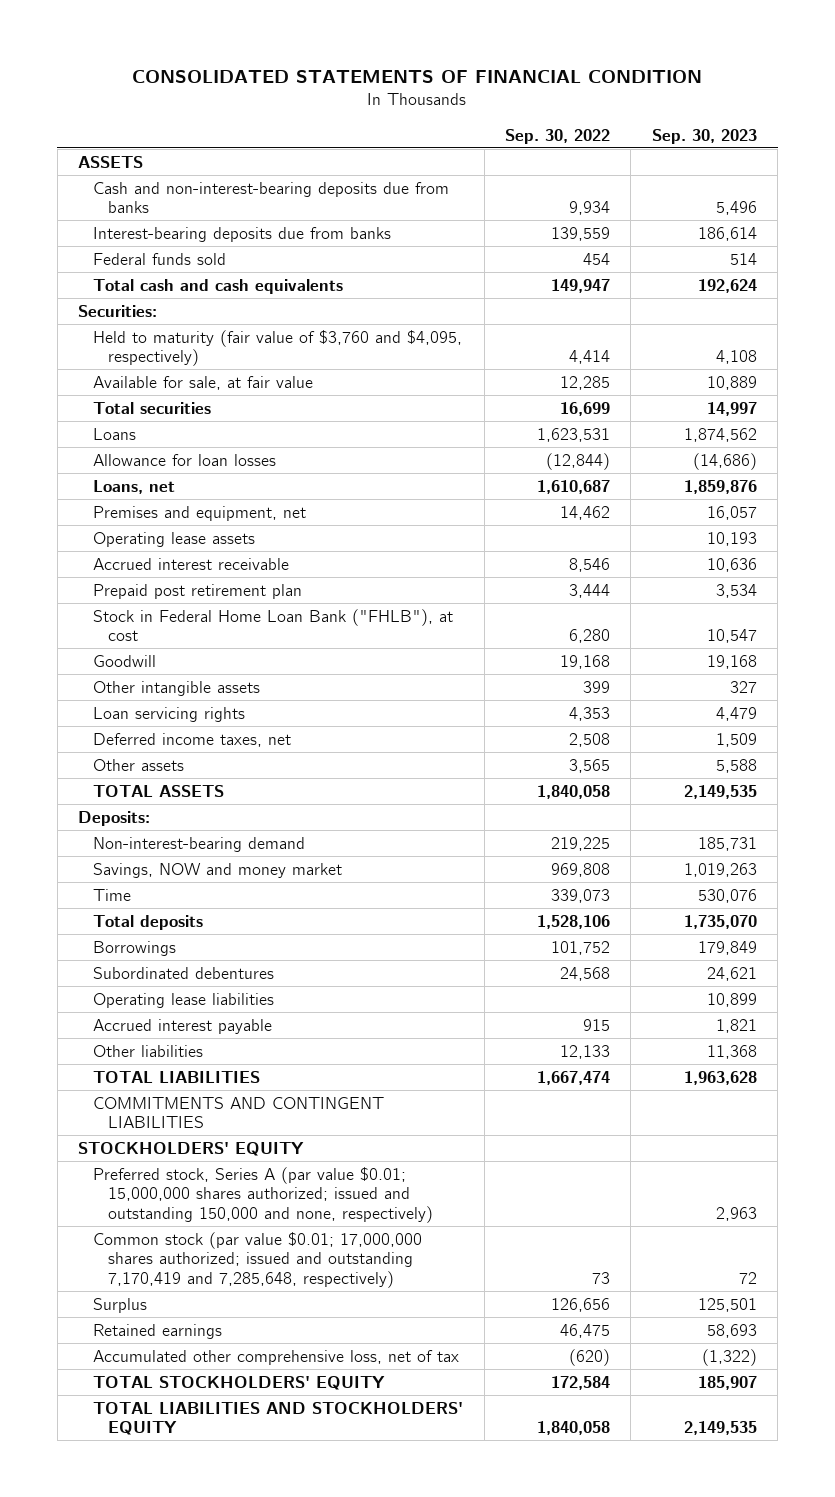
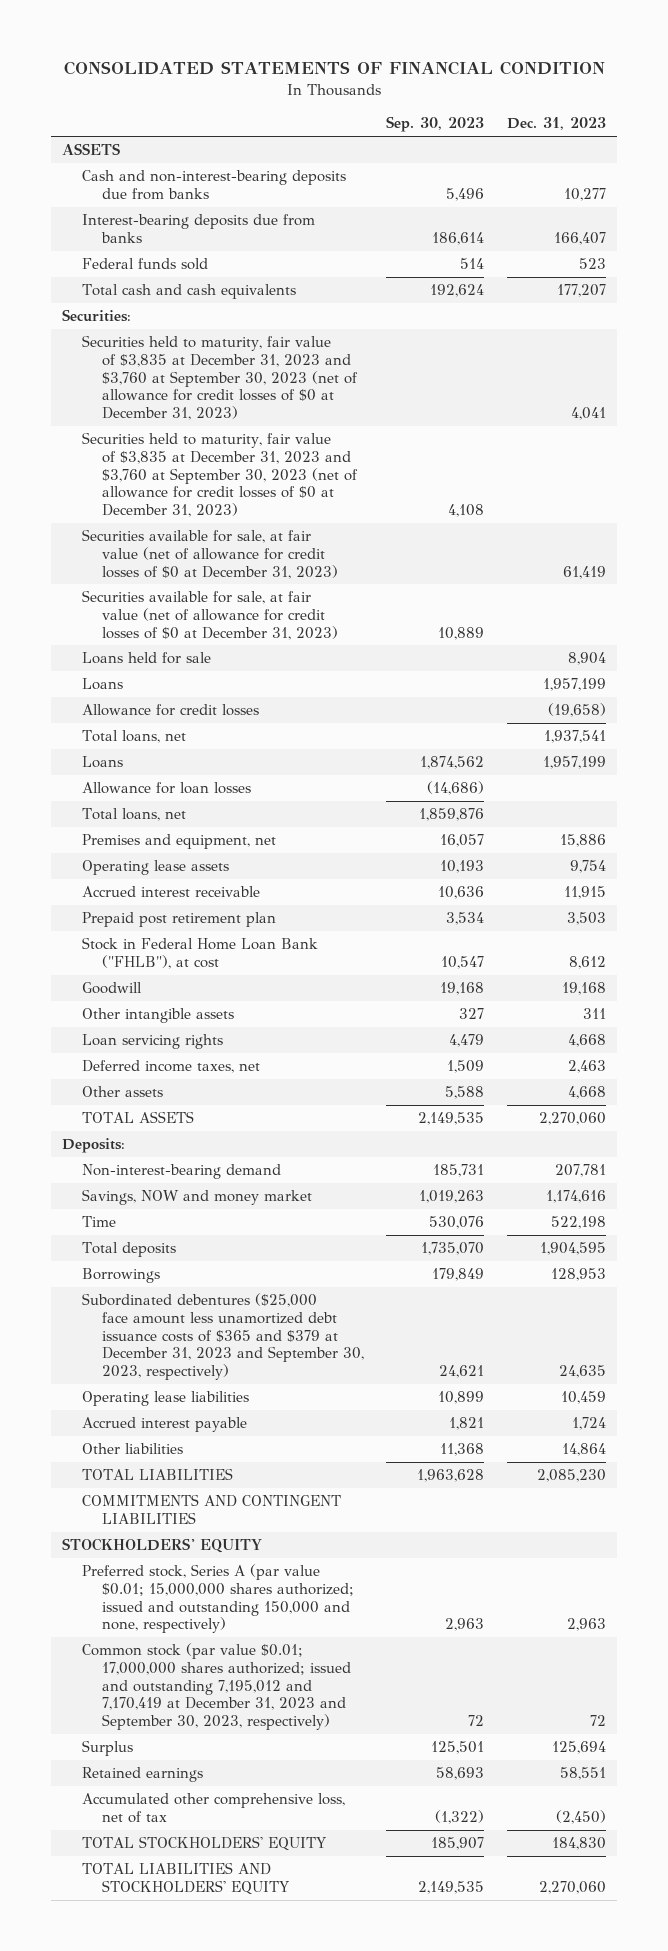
- | Sep. 30, 2022 | Sep. 30, 2023
+ | Sep. 30, 2023 | Dec. 31, 2023
- Held to maturity (fair value of $3,760 and $4,095, respectively) | 4,414 | 4,108
- Available for sale, at fair value | 12,285 | 10,889
- Total securities | 16,699 | 14,997
+ Securities held to maturity, fair value of $3,835 at December 31, 2023 and $3,760 at September 30, 2023 (net of allowance for credit losses of $0 at December 31, 2023) | | 4,041
+ Securities held to maturity, fair value of $3,835 at December 31, 2023 and $3,760 at September 30, 2023 (net of allowance for credit losses of $0 at December 31, 2023) | 4,108 |
+ Securities available for sale, at fair value (net of allowance for credit losses of $0 at December 31, 2023) | | 61,419
+ Securities available for sale, at fair value (net of allowance for credit losses of $0 at December 31, 2023) | 10,889 |
+ Loans held for sale | | 8,904
+ Loans | | 1,957,199
+ Allowance for credit losses | | (19,658)
+ Total loans, net | | 1,937,541
- Loans, net | 1,610,687 | 1,859,876
+ Total loans, net | 1,859,876 |
- Subordinated debentures | 24,568 | 24,621
+ Subordinated debentures ($25,000 face amount less unamortized debt issuance costs of $365 and $379 at December 31, 2023 and September 30, 2023, respectively) | 24,621 | 24,635
- Common stock (par value $0.01; 17,000,000 shares authorized; issued and outstanding 7,170,419 and 7,285,648, respectively) | 73 | 72
+ Common stock (par value $0.01; 17,000,000 shares authorized; issued and outstanding 7,195,012 and 7,170,419 at December 31, 2023 and September 30, 2023, respectively) | 72 | 72

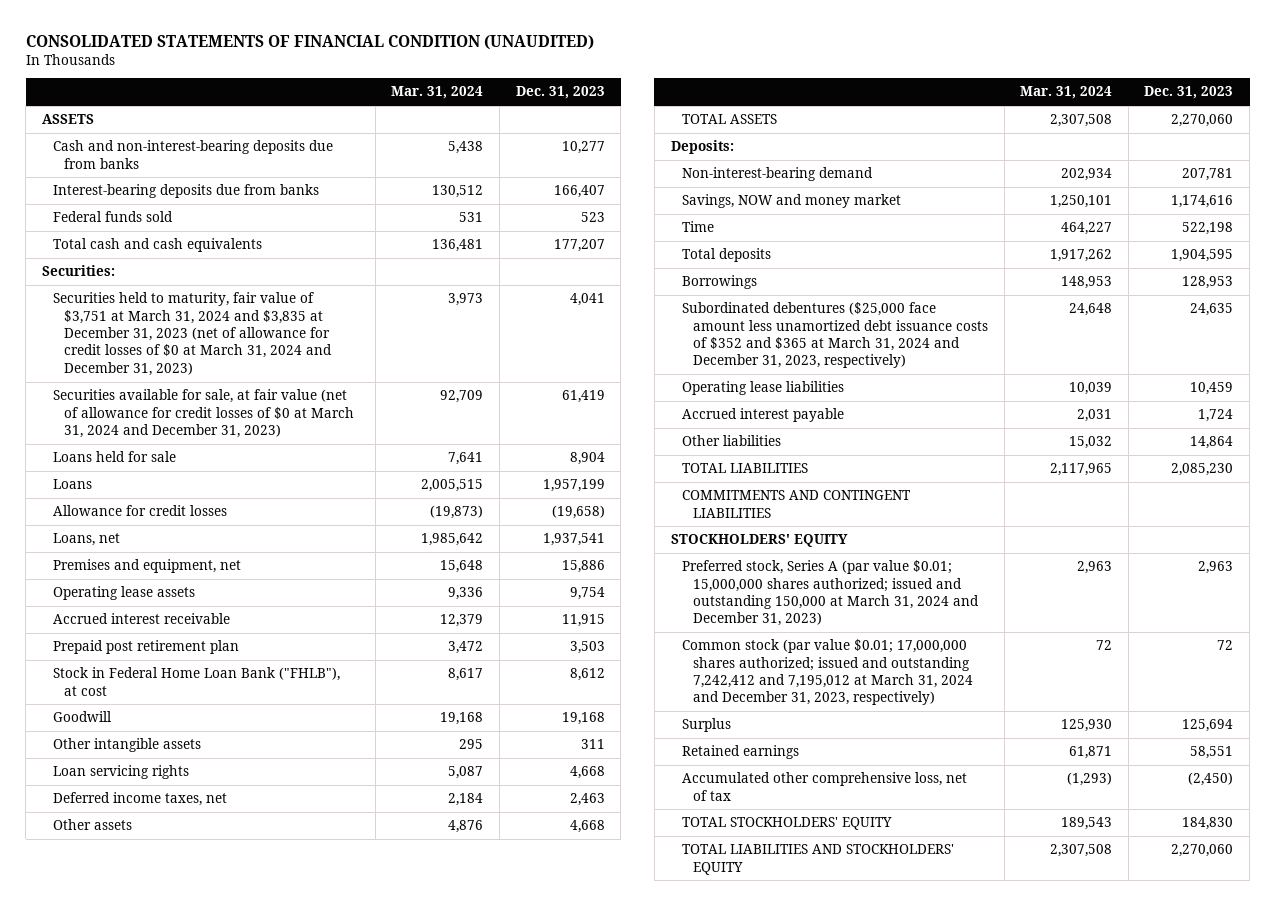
- CONSOLIDATED STATEMENTS OF FINANCIAL CONDITION
+ CONSOLIDATED STATEMENTS OF FINANCIAL CONDITION (UNAUDITED)
- | Sep. 30, 2023 | Dec. 31, 2023
+ | Mar. 31, 2024 | Dec. 31, 2023
- Securities held to maturity, fair value of $3,835 at December 31, 2023 and $3,760 at September 30, 2023 (net of allowance for credit losses of $0 at December 31, 2023) | | 4,041
- Securities held to maturity, fair value of $3,835 at December 31, 2023 and $3,760 at September 30, 2023 (net of allowance for credit losses of $0 at December 31, 2023) | 4,108 |
- Securities available for sale, at fair value (net of allowance for credit losses of $0 at December 31, 2023) | | 61,419
- Securities available for sale, at fair value (net of allowance for credit losses of $0 at December 31, 2023) | 10,889 |
+ Securities held to maturity, fair value of $3,751 at March 31, 2024 and $3,835 at December 31, 2023 (net of allowance for credit losses of $0 at March 31, 2024 and December 31, 2023) | 3,973 | 4,041
+ Securities available for sale, at fair value (net of allowance for credit losses of $0 at March 31, 2024 and December 31, 2023) | 92,709 | 61,419
- Total loans, net | | 1,937,541
- Loans | 1,874,562 | 1,957,199
- Allowance for loan losses | (14,686) |
- Total loans, net | 1,859,876 |
+ Loans, net | 1,985,642 | 1,937,541
- Subordinated debentures ($25,000 face amount less unamortized debt issuance costs of $365 and $379 at December 31, 2023 and September 30, 2023, respectively) | 24,621 | 24,635
+ Subordinated debentures ($25,000 face amount less unamortized debt issuance costs of $352 and $365 at March 31, 2024 and December 31, 2023, respectively) | 24,648 | 24,635
- Preferred stock, Series A (par value $0.01; 15,000,000 shares authorized; issued and outstanding 150,000 and none, respectively) | 2,963 | 2,963
- Common stock (par value $0.01; 17,000,000 shares authorized; issued and outstanding 7,195,012 and 7,170,419 at December 31, 2023 and September 30, 2023, respectively) | 72 | 72
+ Preferred stock, Series A (par value $0.01; 15,000,000 shares authorized; issued and outstanding 150,000 at March 31, 2024 and December 31, 2023) | 2,963 | 2,963
+ Common stock (par value $0.01; 17,000,000 shares authorized; issued and outstanding 7,242,412 and 7,195,012 at March 31, 2024 and December 31, 2023, respectively) | 72 | 72

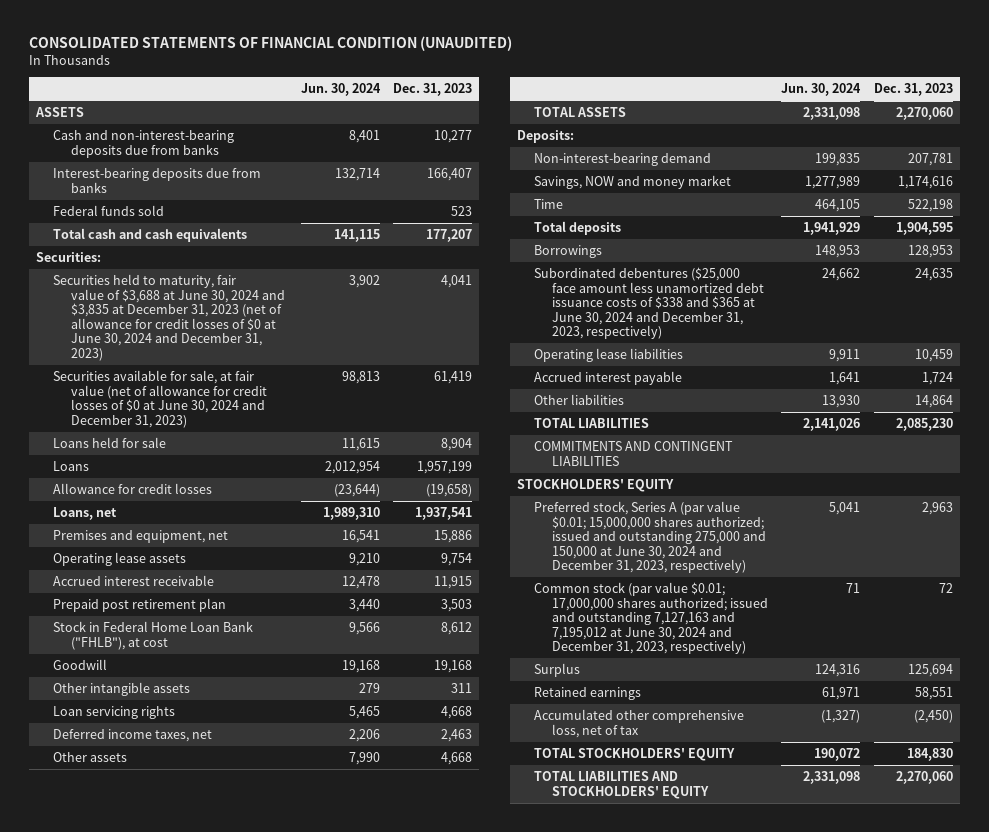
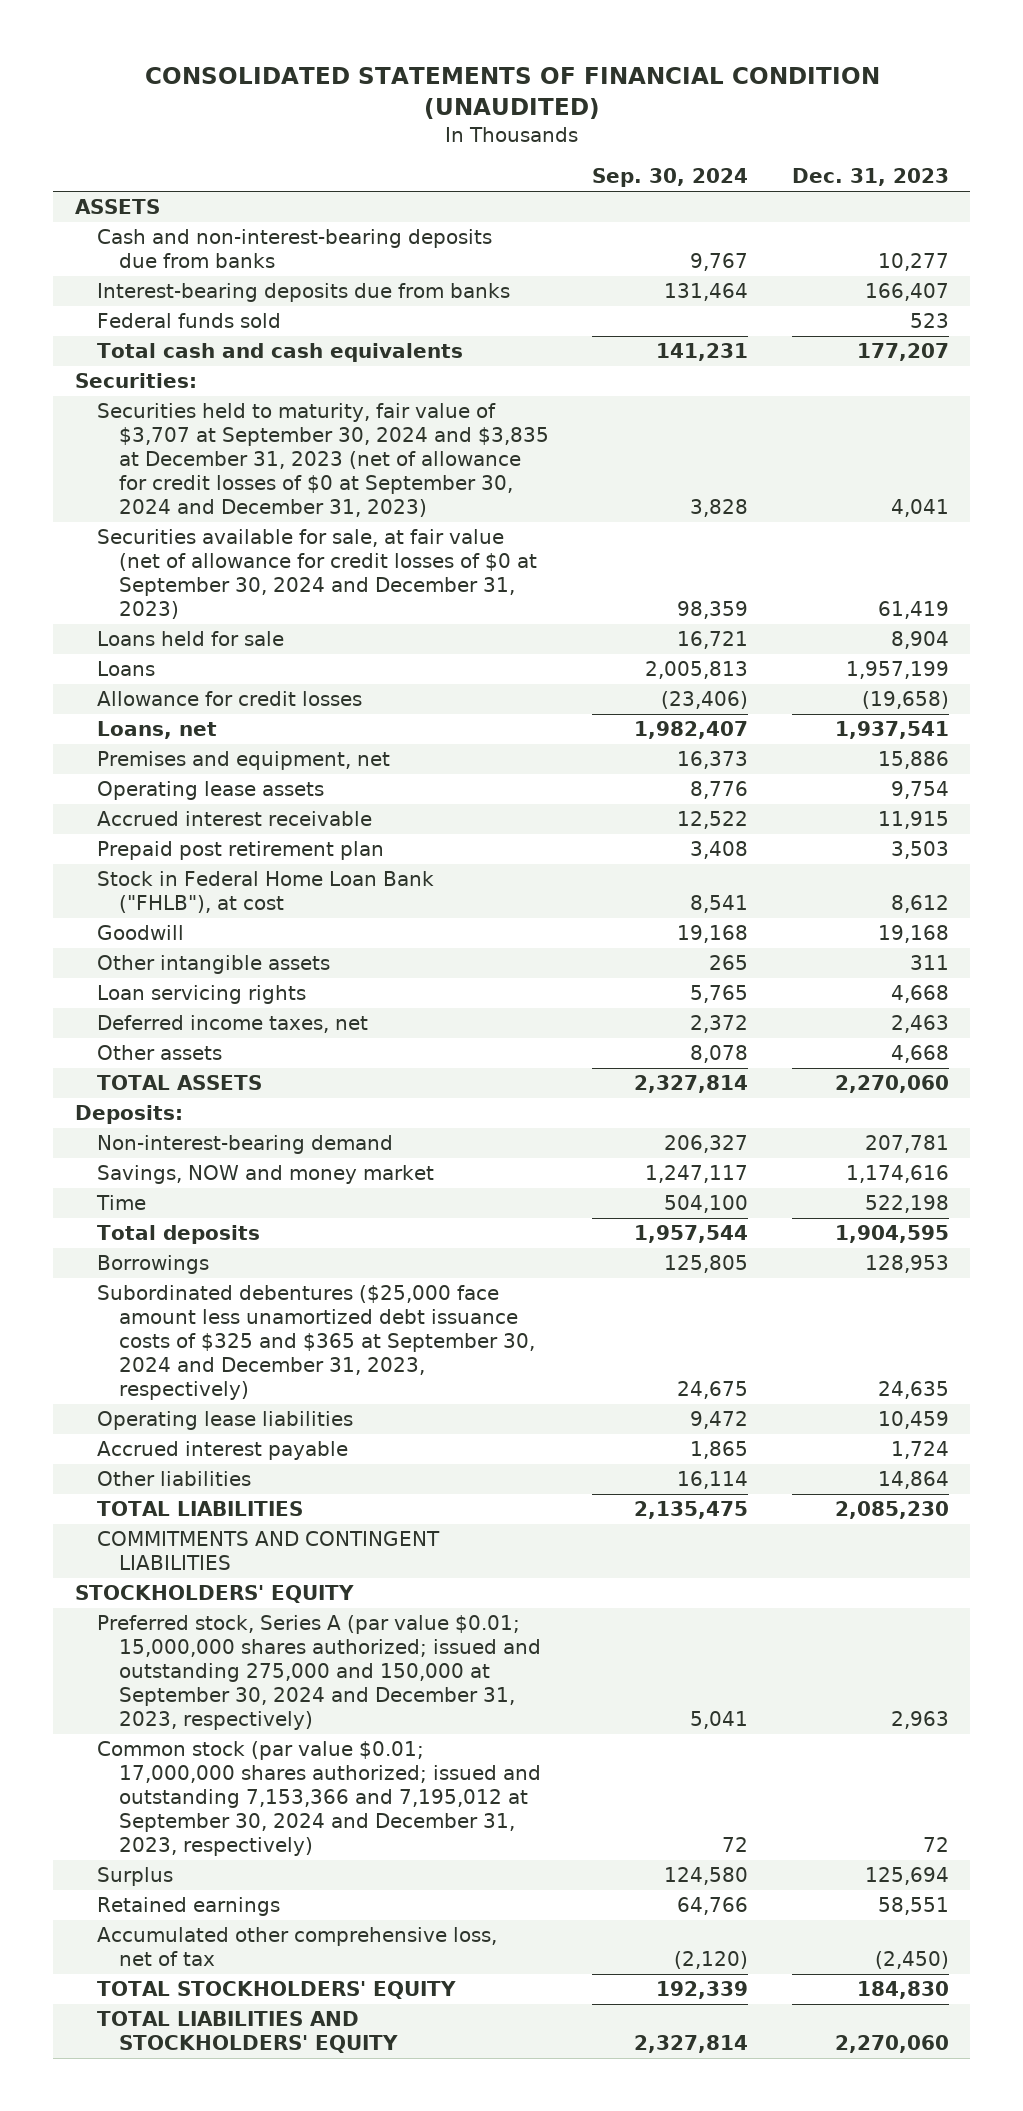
- | Jun. 30, 2024 | Dec. 31, 2023
+ | Sep. 30, 2024 | Dec. 31, 2023
- Securities held to maturity, fair value of $3,688 at June 30, 2024 and $3,835 at December 31, 2023 (net of allowance for credit losses of $0 at June 30, 2024 and December 31, 2023) | 3,902 | 4,041
- Securities available for sale, at fair value (net of allowance for credit losses of $0 at June 30, 2024 and December 31, 2023) | 98,813 | 61,419
+ Securities held to maturity, fair value of $3,707 at September 30, 2024 and $3,835 at December 31, 2023 (net of allowance for credit losses of $0 at September 30, 2024 and December 31, 2023) | 3,828 | 4,041
+ Securities available for sale, at fair value (net of allowance for credit losses of $0 at September 30, 2024 and December 31, 2023) | 98,359 | 61,419
- Subordinated debentures ($25,000 face amount less unamortized debt issuance costs of $338 and $365 at June 30, 2024 and December 31, 2023, respectively) | 24,662 | 24,635
+ Subordinated debentures ($25,000 face amount less unamortized debt issuance costs of $325 and $365 at September 30, 2024 and December 31, 2023, respectively) | 24,675 | 24,635
- Preferred stock, Series A (par value $0.01; 15,000,000 shares authorized; issued and outstanding 275,000 and 150,000 at June 30, 2024 and December 31, 2023, respectively) | 5,041 | 2,963
- Common stock (par value $0.01; 17,000,000 shares authorized; issued and outstanding 7,127,163 and 7,195,012 at June 30, 2024 and December 31, 2023, respectively) | 71 | 72
+ Preferred stock, Series A (par value $0.01; 15,000,000 shares authorized; issued and outstanding 275,000 and 150,000 at September 30, 2024 and December 31, 2023, respectively) | 5,041 | 2,963
+ Common stock (par value $0.01; 17,000,000 shares authorized; issued and outstanding 7,153,366 and 7,195,012 at September 30, 2024 and December 31, 2023, respectively) | 72 | 72

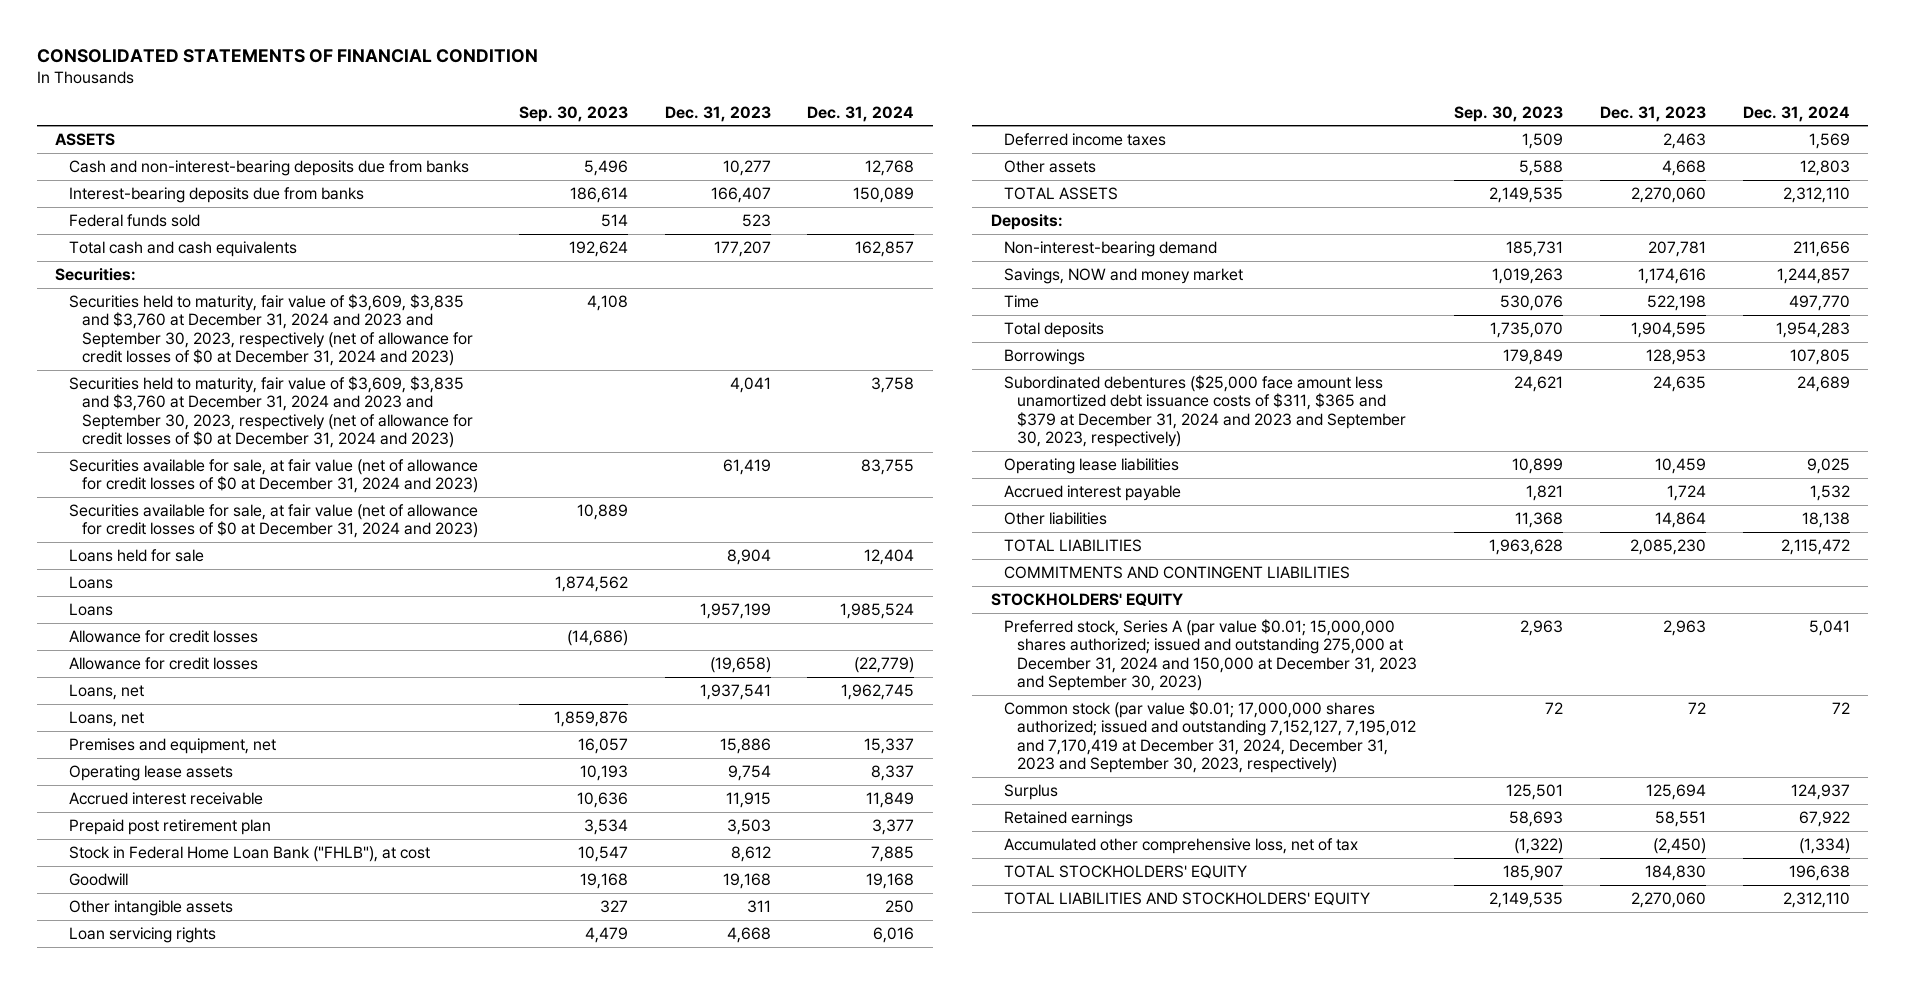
- CONSOLIDATED STATEMENTS OF FINANCIAL CONDITION (UNAUDITED)
+ CONSOLIDATED STATEMENTS OF FINANCIAL CONDITION
- | Sep. 30, 2024 | Dec. 31, 2023
+ | Sep. 30, 2023 | Dec. 31, 2023 | Dec. 31, 2024
- Securities held to maturity, fair value of $3,707 at September 30, 2024 and $3,835 at December 31, 2023 (net of allowance for credit losses of $0 at September 30, 2024 and December 31, 2023) | 3,828 | 4,041
- Securities available for sale, at fair value (net of allowance for credit losses of $0 at September 30, 2024 and December 31, 2023) | 98,359 | 61,419
+ Securities held to maturity, fair value of $3,609, $3,835 and $3,760 at December 31, 2024 and 2023 and September 30, 2023, respectively (net of allowance for credit losses of $0 at December 31, 2024 and 2023) | 4,108 | |
+ Securities held to maturity, fair value of $3,609, $3,835 and $3,760 at December 31, 2024 and 2023 and September 30, 2023, respectively (net of allowance for credit losses of $0 at December 31, 2024 and 2023) | | 4,041 | 3,758
+ Securities available for sale, at fair value (net of allowance for credit losses of $0 at December 31, 2024 and 2023) | | 61,419 | 83,755
+ Securities available for sale, at fair value (net of allowance for credit losses of $0 at December 31, 2024 and 2023) | 10,889 | |
+ Loans | 1,874,562 | |
+ Allowance for credit losses | (14,686) | |
+ Loans, net | 1,859,876 | |
- Deferred income taxes, net | 2,372 | 2,463
+ Deferred income taxes | 1,509 | 2,463 | 1,569
- Subordinated debentures ($25,000 face amount less unamortized debt issuance costs of $325 and $365 at September 30, 2024 and December 31, 2023, respectively) | 24,675 | 24,635
+ Subordinated debentures ($25,000 face amount less unamortized debt issuance costs of $311, $365 and $379 at December 31, 2024 and 2023 and September 30, 2023, respectively) | 24,621 | 24,635 | 24,689
- Preferred stock, Series A (par value $0.01; 15,000,000 shares authorized; issued and outstanding 275,000 and 150,000 at September 30, 2024 and December 31, 2023, respectively) | 5,041 | 2,963
- Common stock (par value $0.01; 17,000,000 shares authorized; issued and outstanding 7,153,366 and 7,195,012 at September 30, 2024 and December 31, 2023, respectively) | 72 | 72
+ Preferred stock, Series A (par value $0.01; 15,000,000 shares authorized; issued and outstanding 275,000 at December 31, 2024 and 150,000 at December 31, 2023 and September 30, 2023) | 2,963 | 2,963 | 5,041
+ Common stock (par value $0.01; 17,000,000 shares authorized; issued and outstanding 7,152,127, 7,195,012 and 7,170,419 at December 31, 2024, December 31, 2023 and September 30, 2023, respectively) | 72 | 72 | 72

